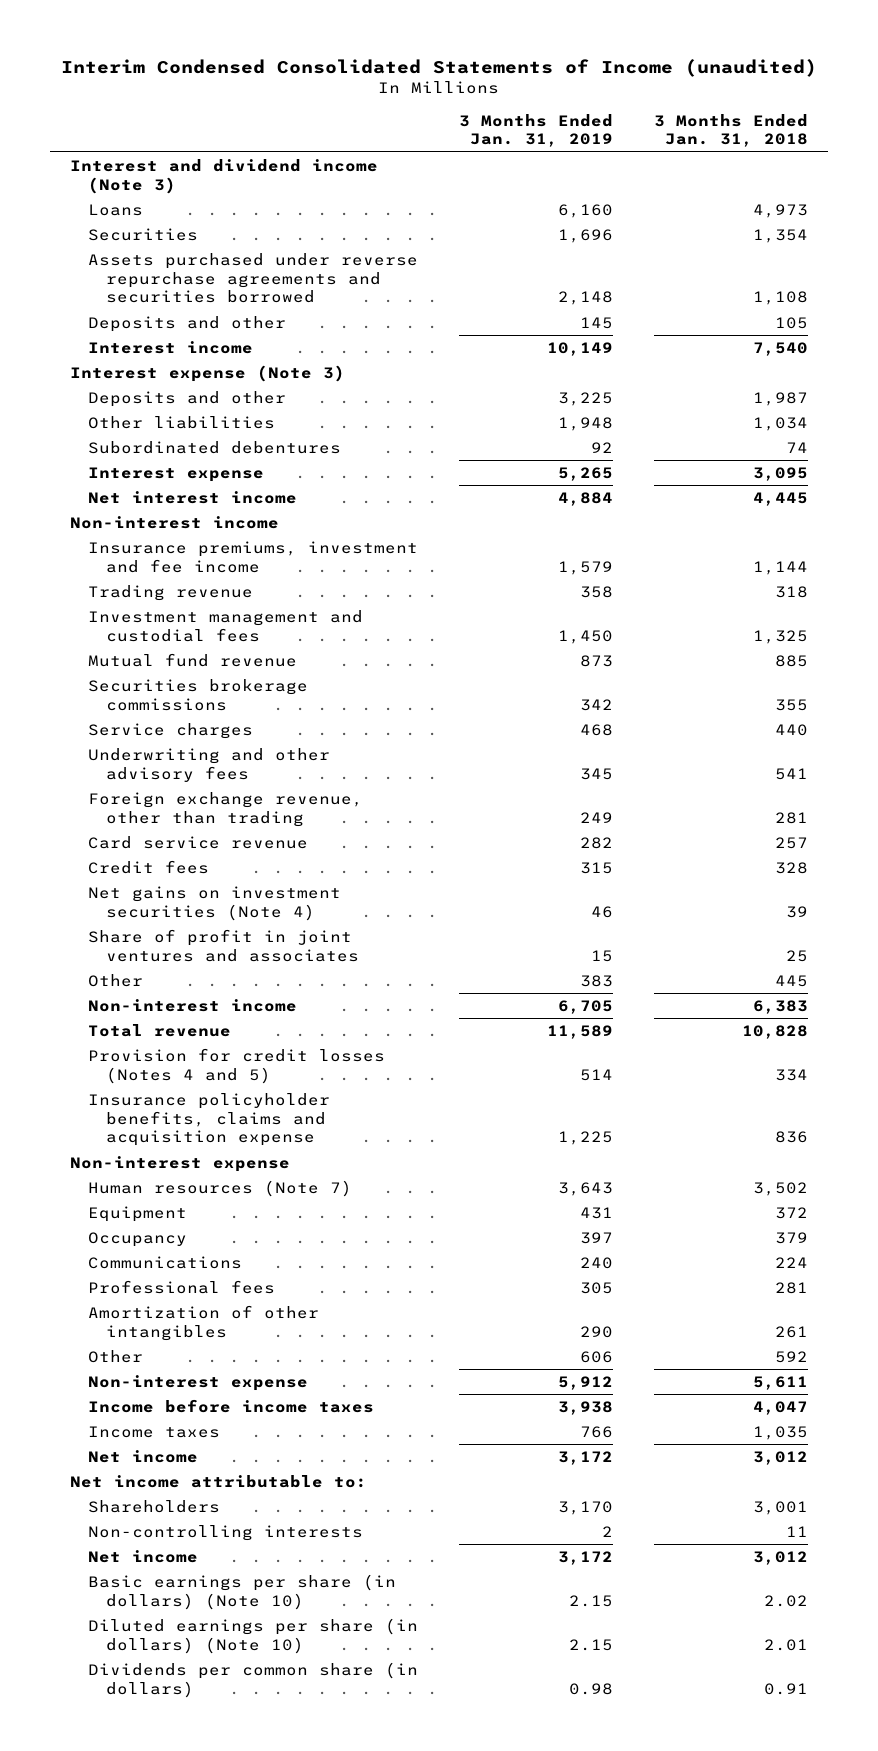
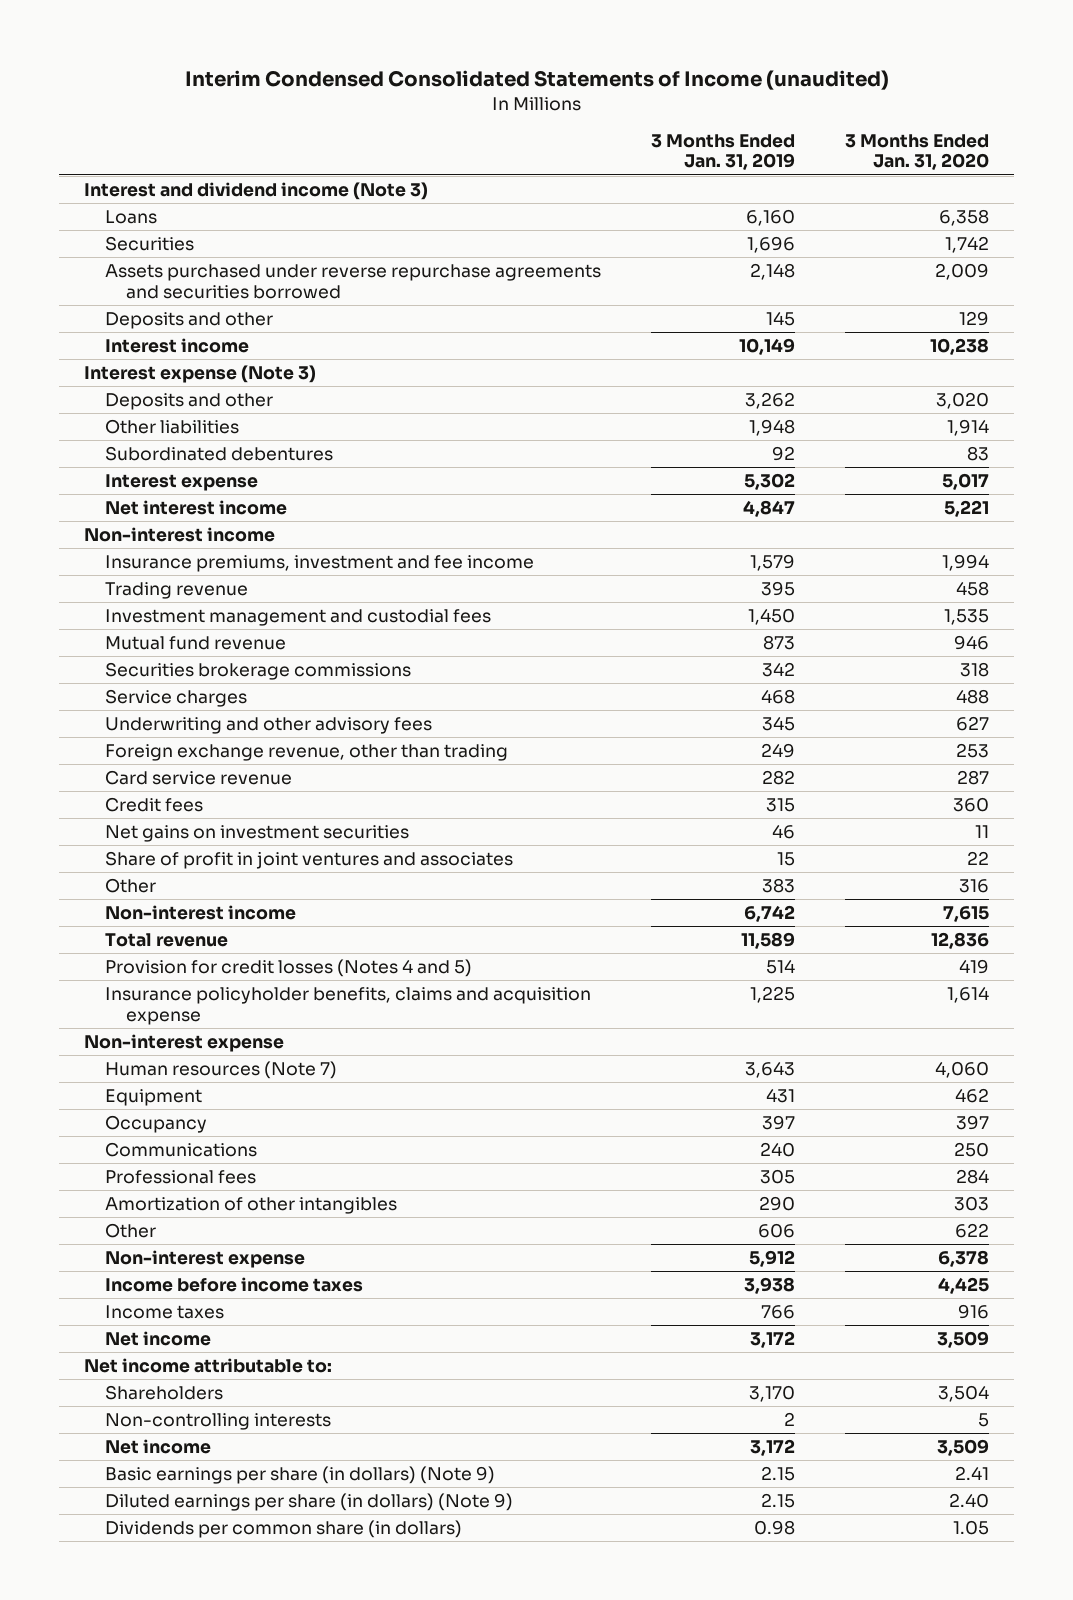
- | 3 Months Ended Jan. 31, 2019 | 3 Months Ended Jan. 31, 2018
+ | 3 Months Ended Jan. 31, 2019 | 3 Months Ended Jan. 31, 2020
- Deposits and other | 3,225 | 1,987
+ Deposits and other | 3,262 | 3,020
- Interest expense | 5,265 | 3,095
- Net interest income | 4,884 | 4,445
+ Interest expense | 5,302 | 5,017
+ Net interest income | 4,847 | 5,221
- Trading revenue | 358 | 318
+ Trading revenue | 395 | 458
- Net gains on investment securities (Note 4) | 46 | 39
+ Net gains on investment securities | 46 | 11
- Non-interest income | 6,705 | 6,383
+ Non-interest income | 6,742 | 7,615
- Basic earnings per share (in dollars) (Note 10) | 2.15 | 2.02
- Diluted earnings per share (in dollars) (Note 10) | 2.15 | 2.01
+ Basic earnings per share (in dollars) (Note 9) | 2.15 | 2.41
+ Diluted earnings per share (in dollars) (Note 9) | 2.15 | 2.40

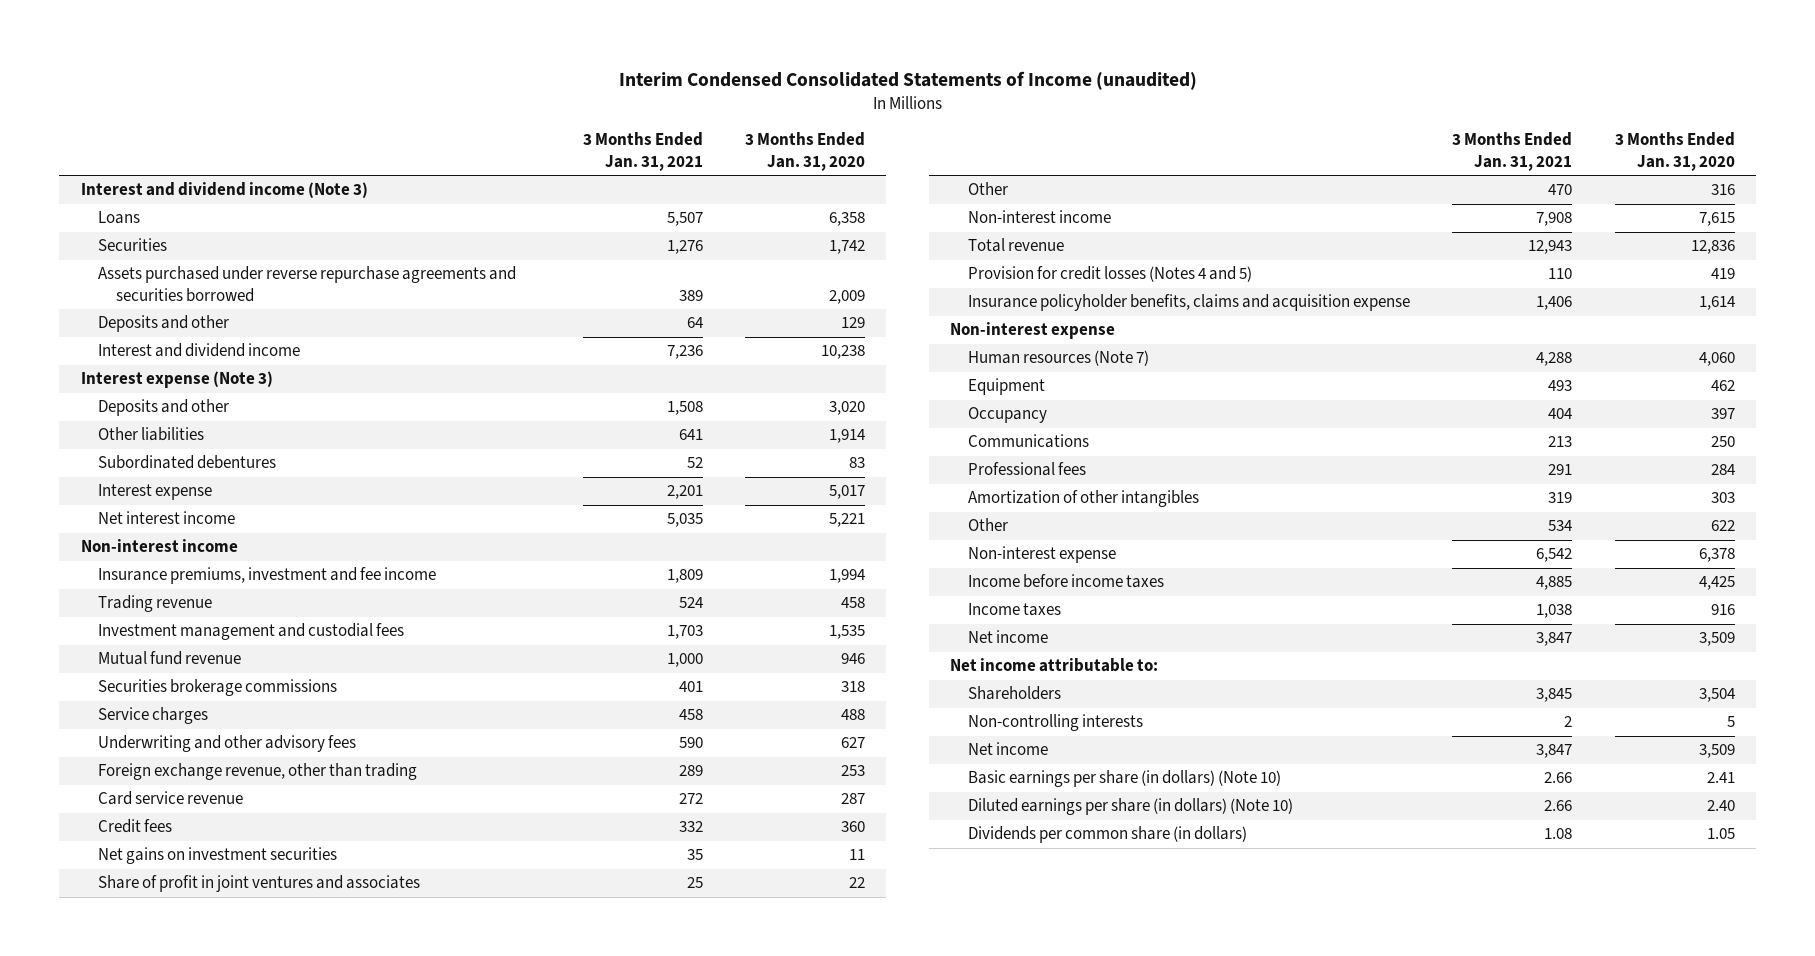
- | 3 Months Ended Jan. 31, 2019 | 3 Months Ended Jan. 31, 2020
+ | 3 Months Ended Jan. 31, 2021 | 3 Months Ended Jan. 31, 2020
- Interest income | 10,149 | 10,238
+ Interest and dividend income | 7,236 | 10,238
- Basic earnings per share (in dollars) (Note 9) | 2.15 | 2.41
- Diluted earnings per share (in dollars) (Note 9) | 2.15 | 2.40
+ Basic earnings per share (in dollars) (Note 10) | 2.66 | 2.41
+ Diluted earnings per share (in dollars) (Note 10) | 2.66 | 2.40

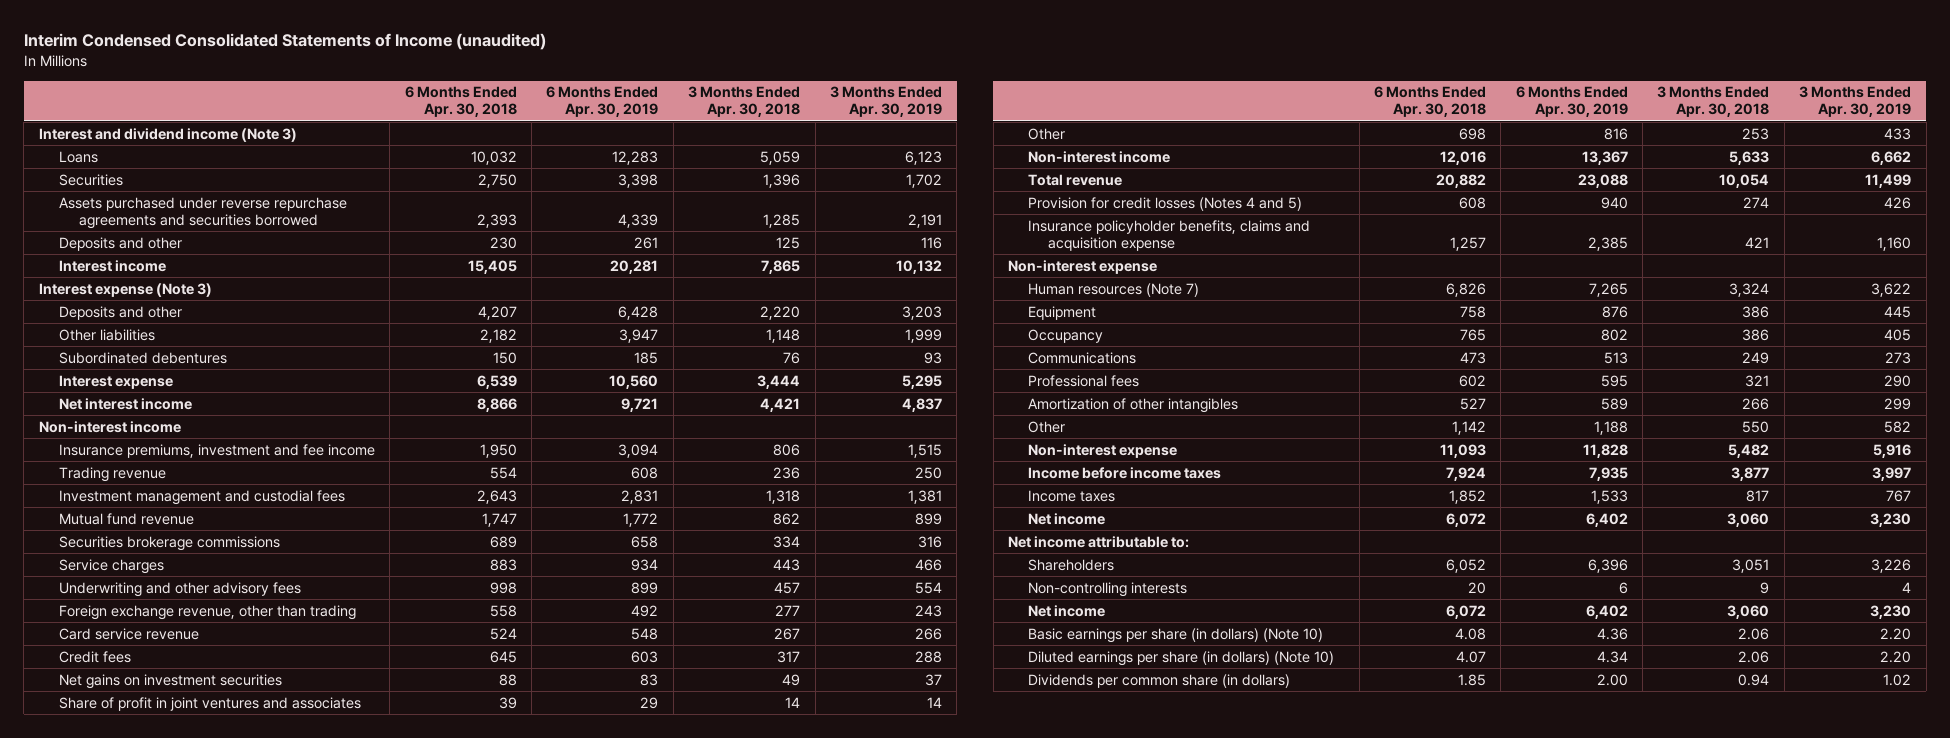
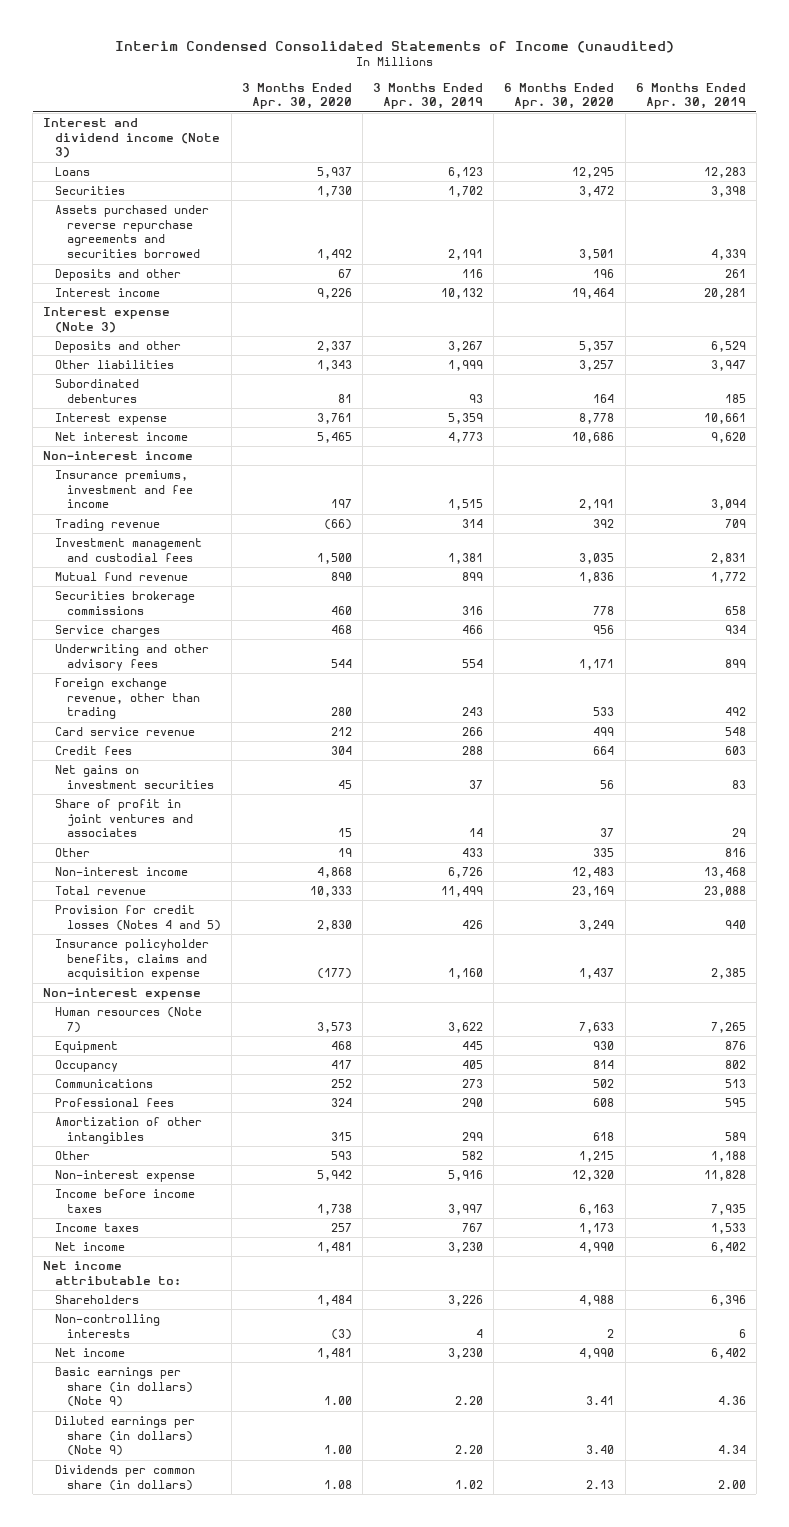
- | 6 Months Ended Apr. 30, 2018 | 6 Months Ended Apr. 30, 2019 | 3 Months Ended Apr. 30, 2018 | 3 Months Ended Apr. 30, 2019
+ | 3 Months Ended Apr. 30, 2020 | 3 Months Ended Apr. 30, 2019 | 6 Months Ended Apr. 30, 2020 | 6 Months Ended Apr. 30, 2019
- Deposits and other | 4,207 | 6,428 | 2,220 | 3,203
+ Deposits and other | 2,337 | 3,267 | 5,357 | 6,529
- Interest expense | 6,539 | 10,560 | 3,444 | 5,295
- Net interest income | 8,866 | 9,721 | 4,421 | 4,837
+ Interest expense | 3,761 | 5,359 | 8,778 | 10,661
+ Net interest income | 5,465 | 4,773 | 10,686 | 9,620
- Trading revenue | 554 | 608 | 236 | 250
+ Trading revenue | (66) | 314 | 392 | 709
- Non-interest income | 12,016 | 13,367 | 5,633 | 6,662
+ Non-interest income | 4,868 | 6,726 | 12,483 | 13,468
- Basic earnings per share (in dollars) (Note 10) | 4.08 | 4.36 | 2.06 | 2.20
- Diluted earnings per share (in dollars) (Note 10) | 4.07 | 4.34 | 2.06 | 2.20
+ Basic earnings per share (in dollars) (Note 9) | 1.00 | 2.20 | 3.41 | 4.36
+ Diluted earnings per share (in dollars) (Note 9) | 1.00 | 2.20 | 3.40 | 4.34

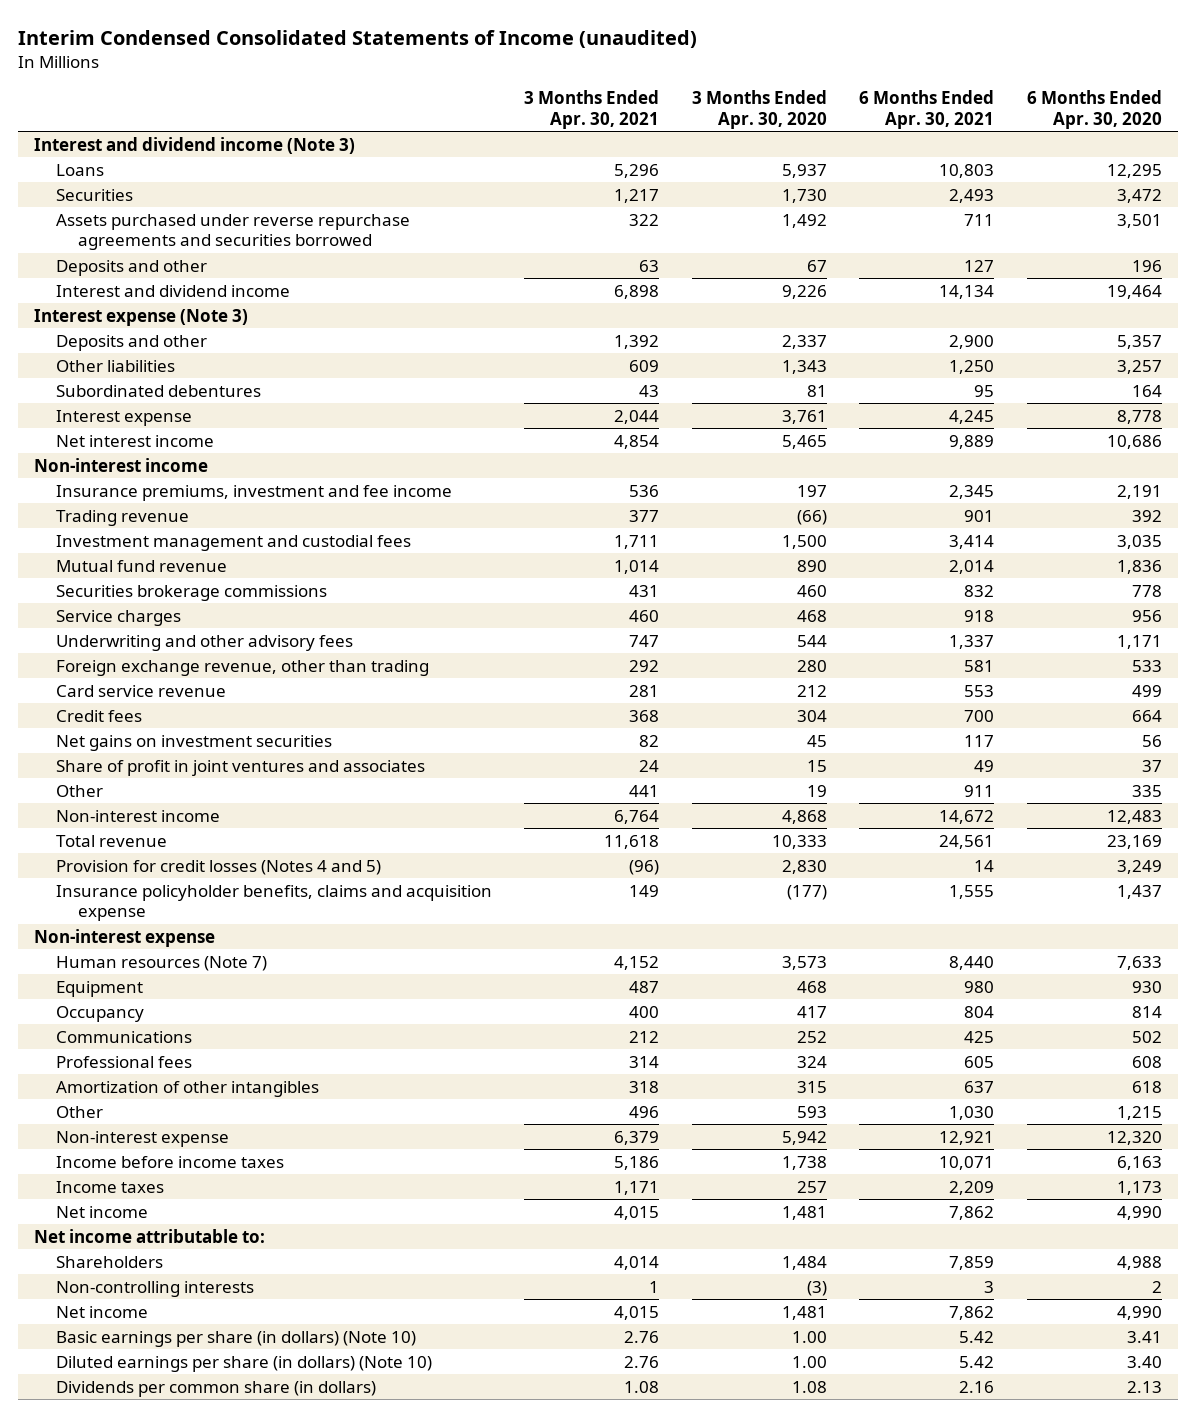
- | 3 Months Ended Apr. 30, 2020 | 3 Months Ended Apr. 30, 2019 | 6 Months Ended Apr. 30, 2020 | 6 Months Ended Apr. 30, 2019
+ | 3 Months Ended Apr. 30, 2021 | 3 Months Ended Apr. 30, 2020 | 6 Months Ended Apr. 30, 2021 | 6 Months Ended Apr. 30, 2020
- Interest income | 9,226 | 10,132 | 19,464 | 20,281
+ Interest and dividend income | 6,898 | 9,226 | 14,134 | 19,464
- Basic earnings per share (in dollars) (Note 9) | 1.00 | 2.20 | 3.41 | 4.36
- Diluted earnings per share (in dollars) (Note 9) | 1.00 | 2.20 | 3.40 | 4.34
+ Basic earnings per share (in dollars) (Note 10) | 2.76 | 1.00 | 5.42 | 3.41
+ Diluted earnings per share (in dollars) (Note 10) | 2.76 | 1.00 | 5.42 | 3.40

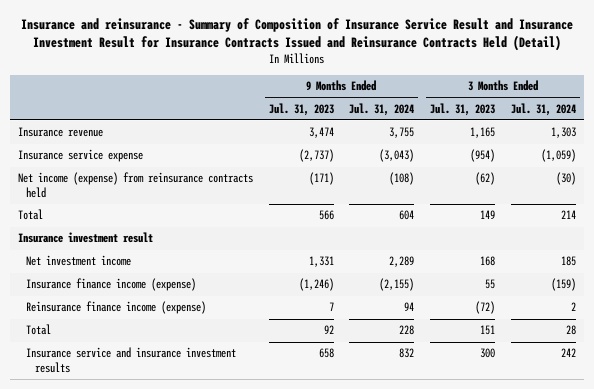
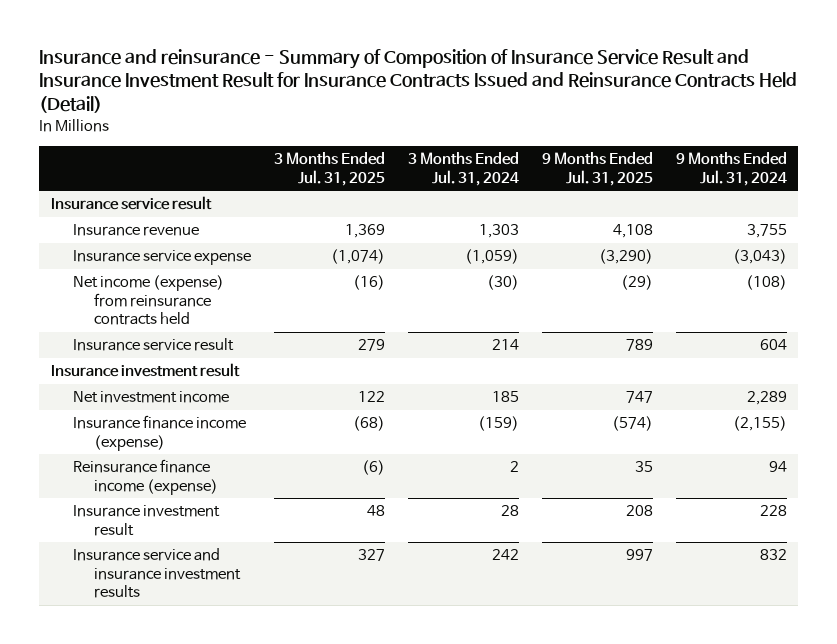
- | 9 Months Ended Jul. 31, 2023 | 9 Months Ended Jul. 31, 2024 | 3 Months Ended Jul. 31, 2023 | 3 Months Ended Jul. 31, 2024
+ | 3 Months Ended Jul. 31, 2025 | 3 Months Ended Jul. 31, 2024 | 9 Months Ended Jul. 31, 2025 | 9 Months Ended Jul. 31, 2024
+ Insurance service result
- Total | 566 | 604 | 149 | 214
+ Insurance service result | 279 | 214 | 789 | 604
- Total | 92 | 228 | 151 | 28
+ Insurance investment result | 48 | 28 | 208 | 228

